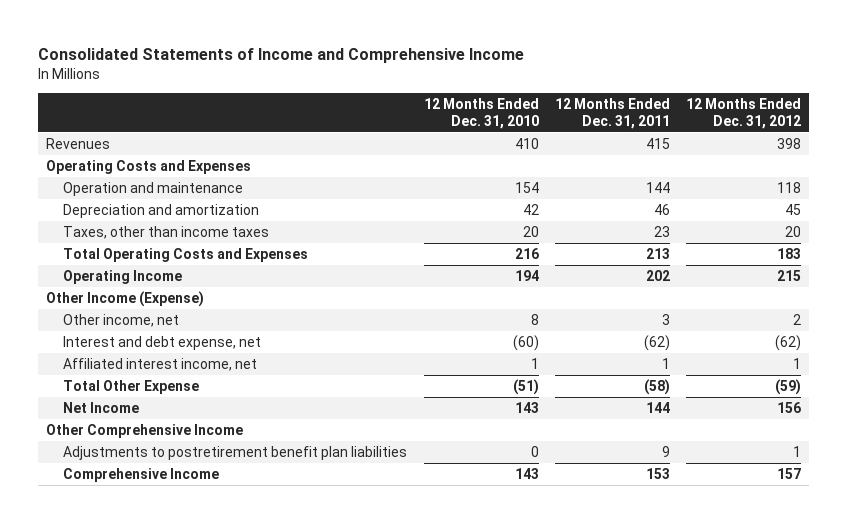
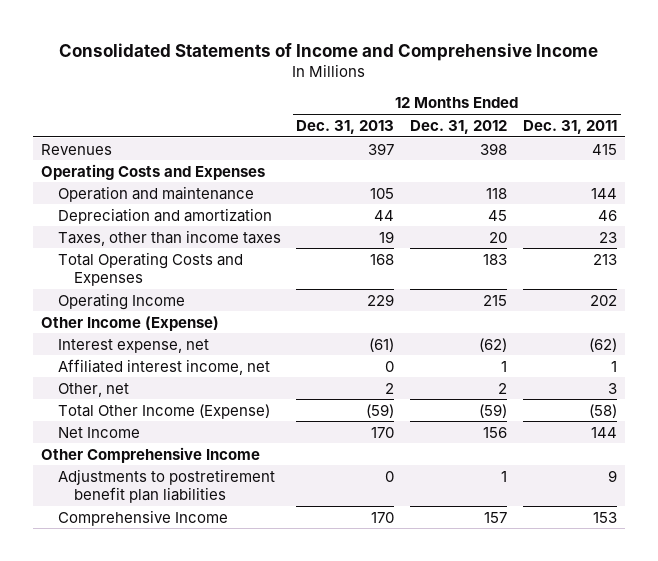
- | 12 Months Ended Dec. 31, 2010 | 12 Months Ended Dec. 31, 2011 | 12 Months Ended Dec. 31, 2012
+ | 12 Months Ended Dec. 31, 2013 | 12 Months Ended Dec. 31, 2012 | 12 Months Ended Dec. 31, 2011
- Other income, net | 8 | 3 | 2
- Interest and debt expense, net | (60) | (62) | (62)
+ Interest expense, net | (61) | (62) | (62)
- Total Other Expense | (51) | (58) | (59)
+ Other, net | 2 | 2 | 3
+ Total Other Income (Expense) | (59) | (59) | (58)

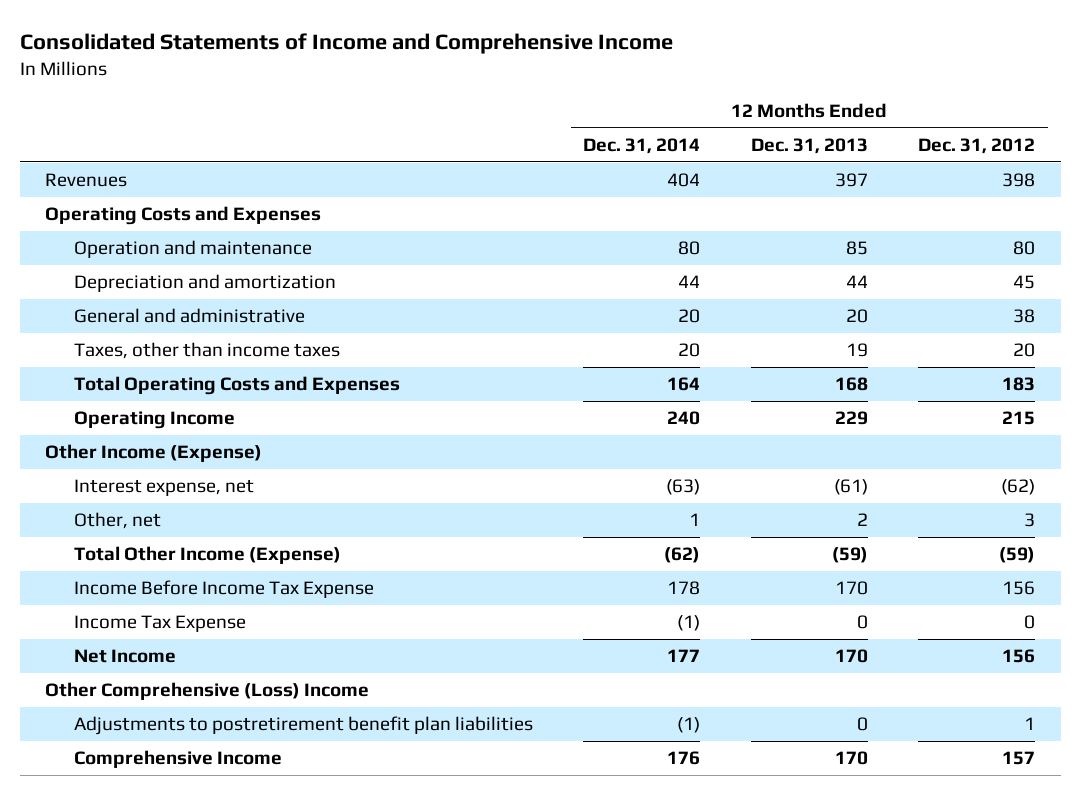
- | 12 Months Ended Dec. 31, 2013 | 12 Months Ended Dec. 31, 2012 | 12 Months Ended Dec. 31, 2011
+ | 12 Months Ended Dec. 31, 2014 | 12 Months Ended Dec. 31, 2013 | 12 Months Ended Dec. 31, 2012
- Operation and maintenance | 105 | 118 | 144
+ Operation and maintenance | 80 | 85 | 80
+ General and administrative | 20 | 20 | 38
- Affiliated interest income, net | 0 | 1 | 1
- Other, net | 2 | 2 | 3
+ Other, net | 1 | 2 | 3
+ Income Before Income Tax Expense | 178 | 170 | 156
+ Income Tax Expense | (1) | 0 | 0
- Other Comprehensive Income
+ Other Comprehensive (Loss) Income

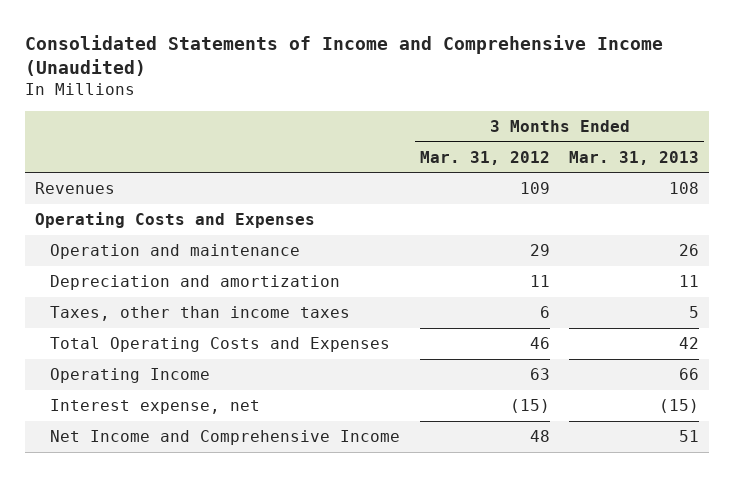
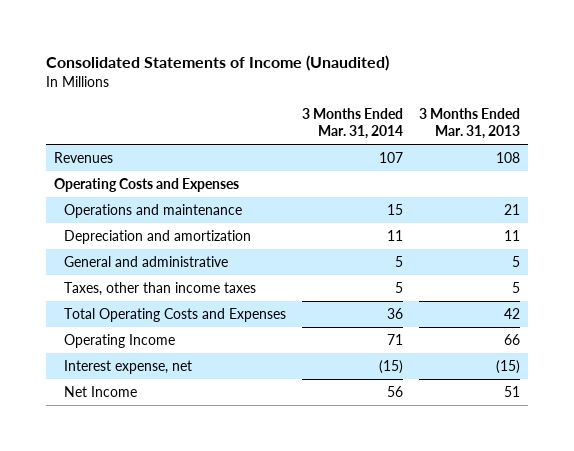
- Consolidated Statements of Income and Comprehensive Income (Unaudited)
+ Consolidated Statements of Income (Unaudited)
- | 3 Months Ended Mar. 31, 2012 | 3 Months Ended Mar. 31, 2013
+ | 3 Months Ended Mar. 31, 2014 | 3 Months Ended Mar. 31, 2013
- Operation and maintenance | 29 | 26
+ Operations and maintenance | 15 | 21
+ General and administrative | 5 | 5
- Net Income and Comprehensive Income | 48 | 51
+ Net Income | 56 | 51

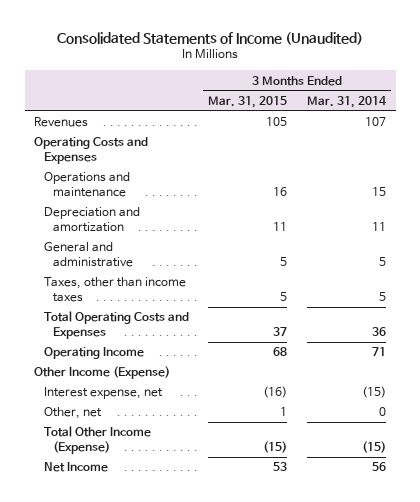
- | 3 Months Ended Mar. 31, 2014 | 3 Months Ended Mar. 31, 2013
+ | 3 Months Ended Mar. 31, 2015 | 3 Months Ended Mar. 31, 2014
+ Other Income (Expense)
+ Other, net | 1 | 0
+ Total Other Income (Expense) | (15) | (15)

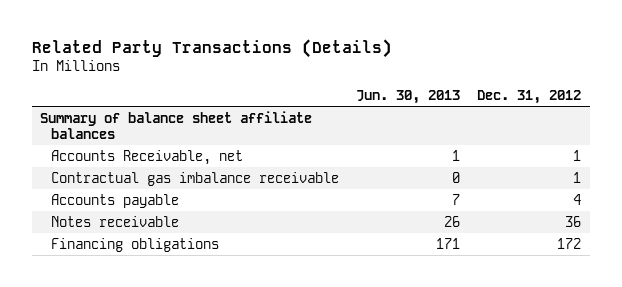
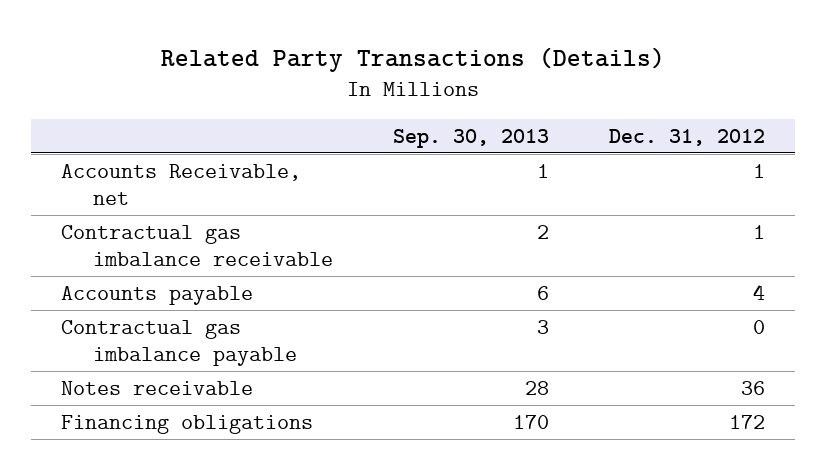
- | Jun. 30, 2013 | Dec. 31, 2012
+ | Sep. 30, 2013 | Dec. 31, 2012
- Summary of balance sheet affiliate balances
+ Contractual gas imbalance payable | 3 | 0

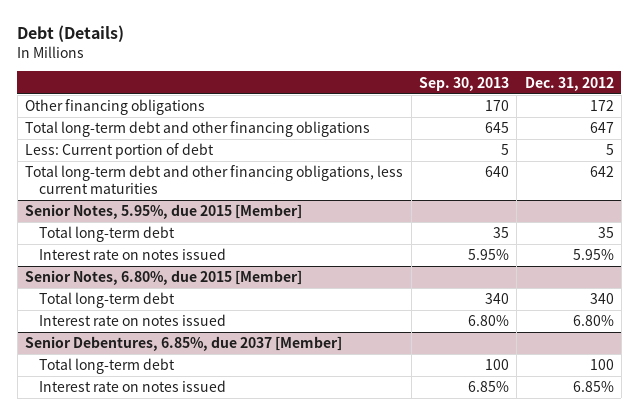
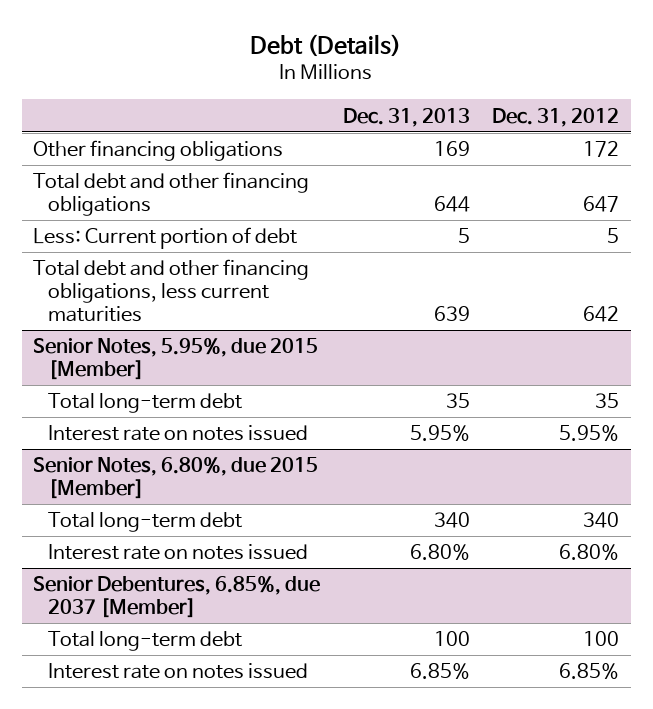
- | Sep. 30, 2013 | Dec. 31, 2012
+ | Dec. 31, 2013 | Dec. 31, 2012
- Total long-term debt and other financing obligations | 645 | 647
+ Total debt and other financing obligations | 644 | 647
- Total long-term debt and other financing obligations, less current maturities | 640 | 642
+ Total debt and other financing obligations, less current maturities | 639 | 642

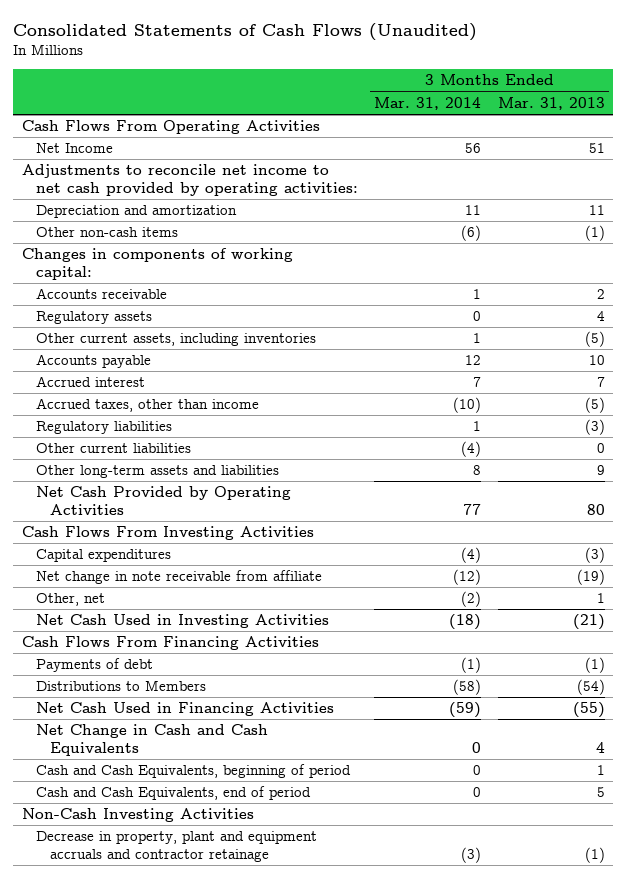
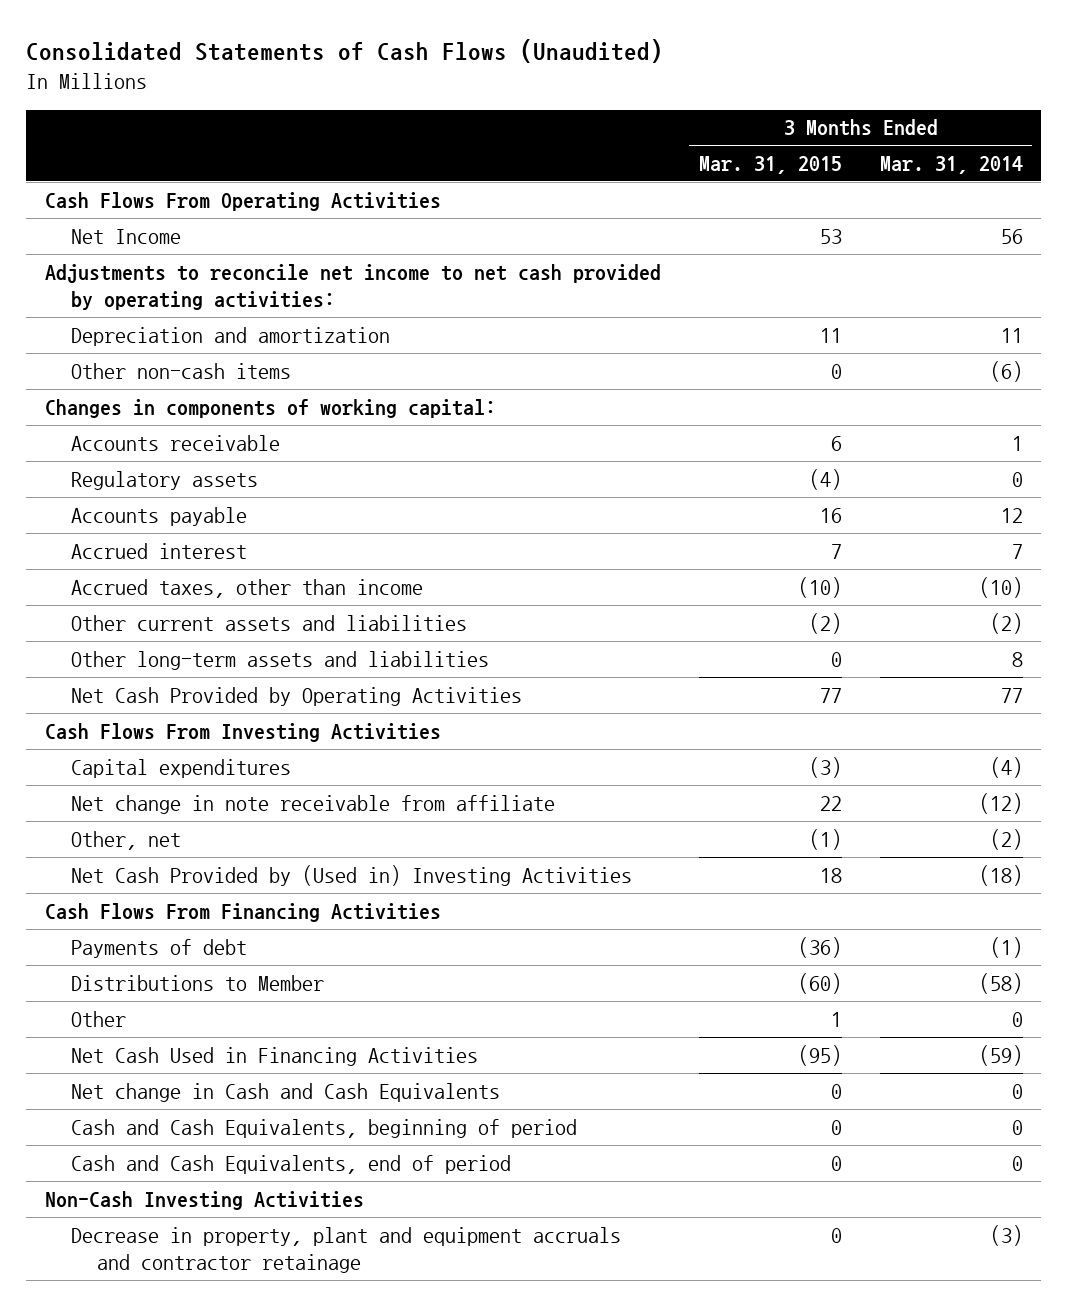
- | 3 Months Ended Mar. 31, 2014 | 3 Months Ended Mar. 31, 2013
+ | 3 Months Ended Mar. 31, 2015 | 3 Months Ended Mar. 31, 2014
- Other current assets, including inventories | 1 | (5)
- Regulatory liabilities | 1 | (3)
- Other current liabilities | (4) | 0
+ Other current assets and liabilities | (2) | (2)
- Net Cash Used in Investing Activities | (18) | (21)
+ Net Cash Provided by (Used in) Investing Activities | 18 | (18)
- Distributions to Members | (58) | (54)
+ Distributions to Member | (60) | (58)
+ Other | 1 | 0
- Net Change in Cash and Cash Equivalents | 0 | 4
+ Net change in Cash and Cash Equivalents | 0 | 0

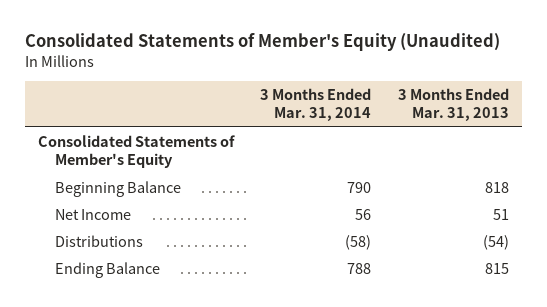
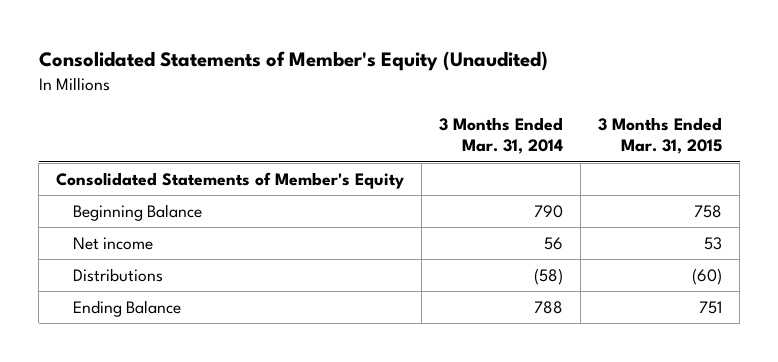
- | 3 Months Ended Mar. 31, 2014 | 3 Months Ended Mar. 31, 2013
+ | 3 Months Ended Mar. 31, 2014 | 3 Months Ended Mar. 31, 2015
- Net Income | 56 | 51
+ Net income | 56 | 53

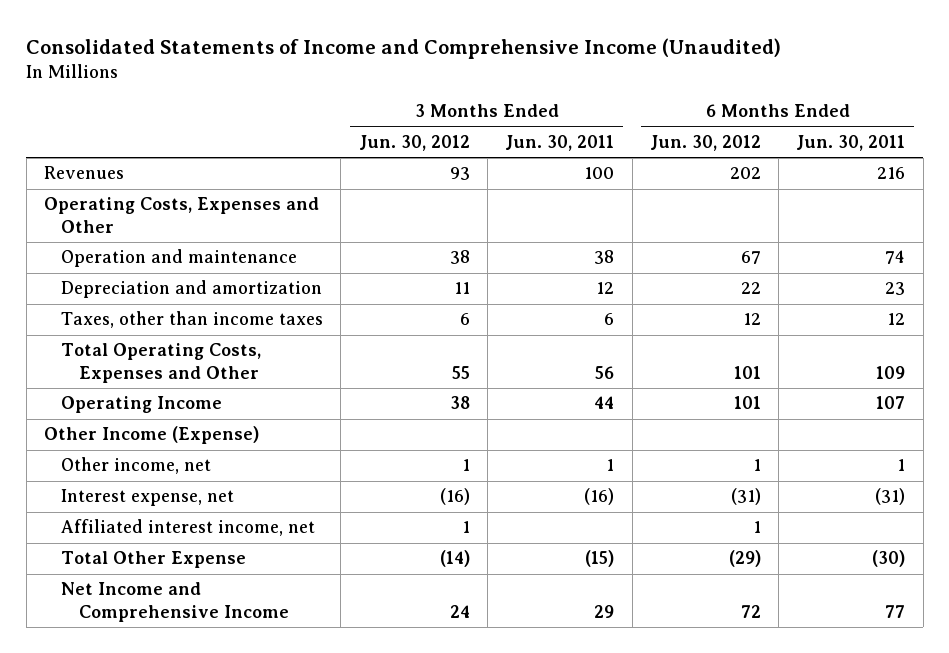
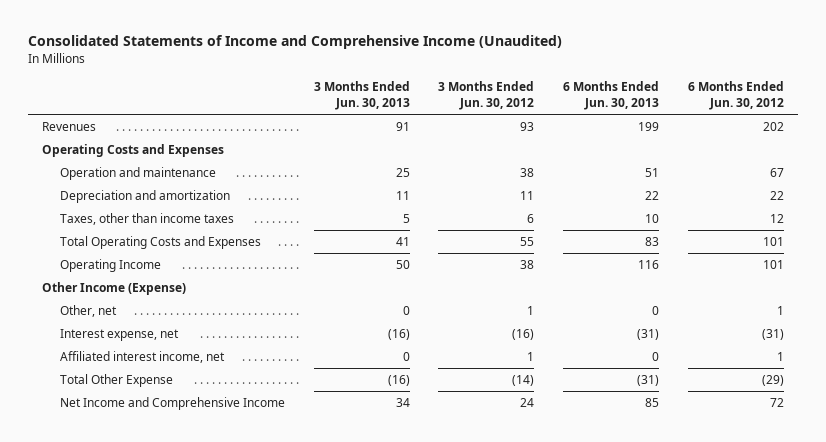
- | 3 Months Ended Jun. 30, 2012 | 3 Months Ended Jun. 30, 2011 | 6 Months Ended Jun. 30, 2012 | 6 Months Ended Jun. 30, 2011
+ | 3 Months Ended Jun. 30, 2013 | 3 Months Ended Jun. 30, 2012 | 6 Months Ended Jun. 30, 2013 | 6 Months Ended Jun. 30, 2012
- Operating Costs, Expenses and Other
+ Operating Costs and Expenses
- Total Operating Costs, Expenses and Other | 55 | 56 | 101 | 109
+ Total Operating Costs and Expenses | 41 | 55 | 83 | 101
- Other income, net | 1 | 1 | 1 | 1
+ Other, net | 0 | 1 | 0 | 1

